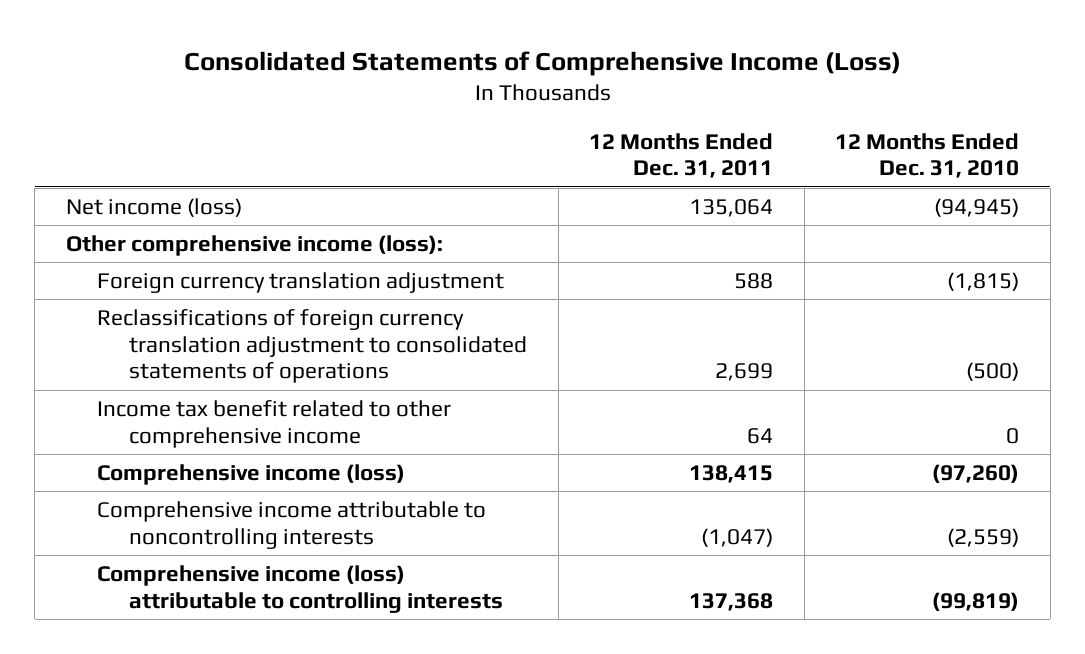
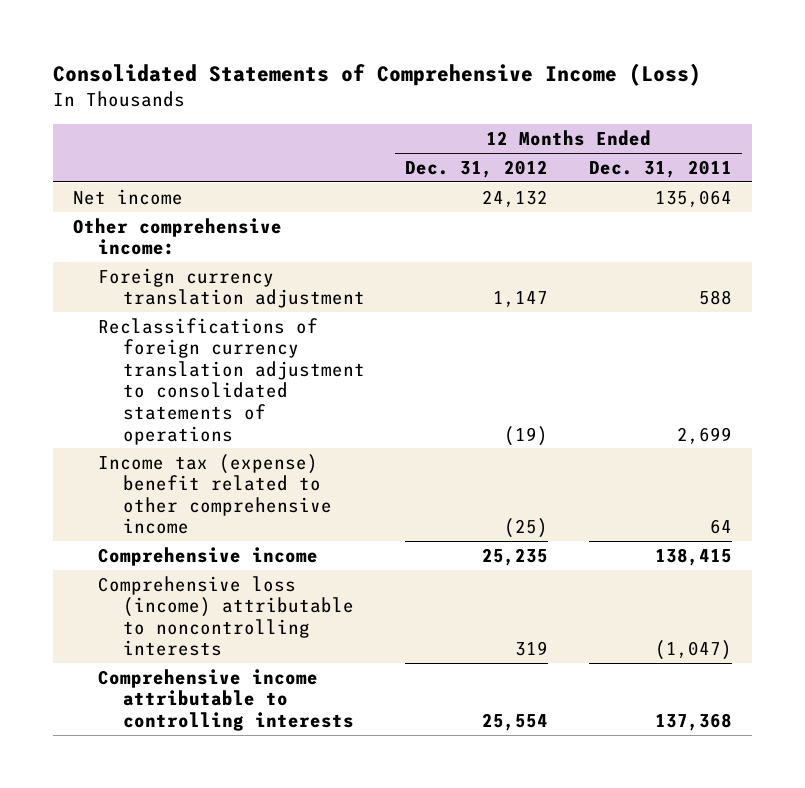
- | 12 Months Ended Dec. 31, 2011 | 12 Months Ended Dec. 31, 2010
+ | 12 Months Ended Dec. 31, 2012 | 12 Months Ended Dec. 31, 2011
- Net income (loss) | 135,064 | (94,945)
- Other comprehensive income (loss):
+ Net income | 24,132 | 135,064
+ Other comprehensive income:
- Income tax benefit related to other comprehensive income | 64 | 0
- Comprehensive income (loss) | 138,415 | (97,260)
- Comprehensive income attributable to noncontrolling interests | (1,047) | (2,559)
- Comprehensive income (loss) attributable to controlling interests | 137,368 | (99,819)
+ Income tax (expense) benefit related to other comprehensive income | (25) | 64
+ Comprehensive income | 25,235 | 138,415
+ Comprehensive loss (income) attributable to noncontrolling interests | 319 | (1,047)
+ Comprehensive income attributable to controlling interests | 25,554 | 137,368

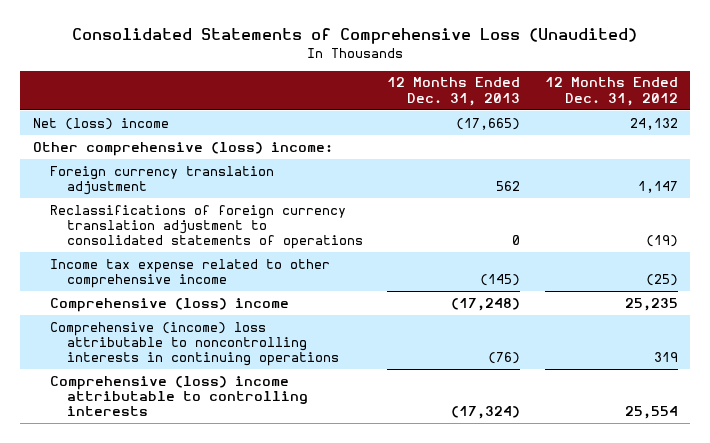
- Consolidated Statements of Comprehensive Income (Loss)
+ Consolidated Statements of Comprehensive Loss (Unaudited)
- | 12 Months Ended Dec. 31, 2012 | 12 Months Ended Dec. 31, 2011
+ | 12 Months Ended Dec. 31, 2013 | 12 Months Ended Dec. 31, 2012
- Net income | 24,132 | 135,064
- Other comprehensive income:
+ Net (loss) income | (17,665) | 24,132
+ Other comprehensive (loss) income:
- Income tax (expense) benefit related to other comprehensive income | (25) | 64
- Comprehensive income | 25,235 | 138,415
- Comprehensive loss (income) attributable to noncontrolling interests | 319 | (1,047)
- Comprehensive income attributable to controlling interests | 25,554 | 137,368
+ Income tax expense related to other comprehensive income | (145) | (25)
+ Comprehensive (loss) income | (17,248) | 25,235
+ Comprehensive (income) loss attributable to noncontrolling interests in continuing operations | (76) | 319
+ Comprehensive (loss) income attributable to controlling interests | (17,324) | 25,554

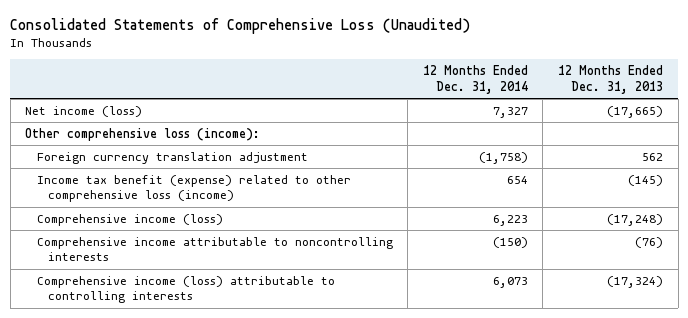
- | 12 Months Ended Dec. 31, 2013 | 12 Months Ended Dec. 31, 2012
+ | 12 Months Ended Dec. 31, 2014 | 12 Months Ended Dec. 31, 2013
- Net (loss) income | (17,665) | 24,132
- Other comprehensive (loss) income:
+ Net income (loss) | 7,327 | (17,665)
+ Other comprehensive loss (income):
- Reclassifications of foreign currency translation adjustment to consolidated statements of operations | 0 | (19)
- Income tax expense related to other comprehensive income | (145) | (25)
- Comprehensive (loss) income | (17,248) | 25,235
- Comprehensive (income) loss attributable to noncontrolling interests in continuing operations | (76) | 319
- Comprehensive (loss) income attributable to controlling interests | (17,324) | 25,554
+ Income tax benefit (expense) related to other comprehensive loss (income) | 654 | (145)
+ Comprehensive income (loss) | 6,223 | (17,248)
+ Comprehensive income attributable to noncontrolling interests | (150) | (76)
+ Comprehensive income (loss) attributable to controlling interests | 6,073 | (17,324)

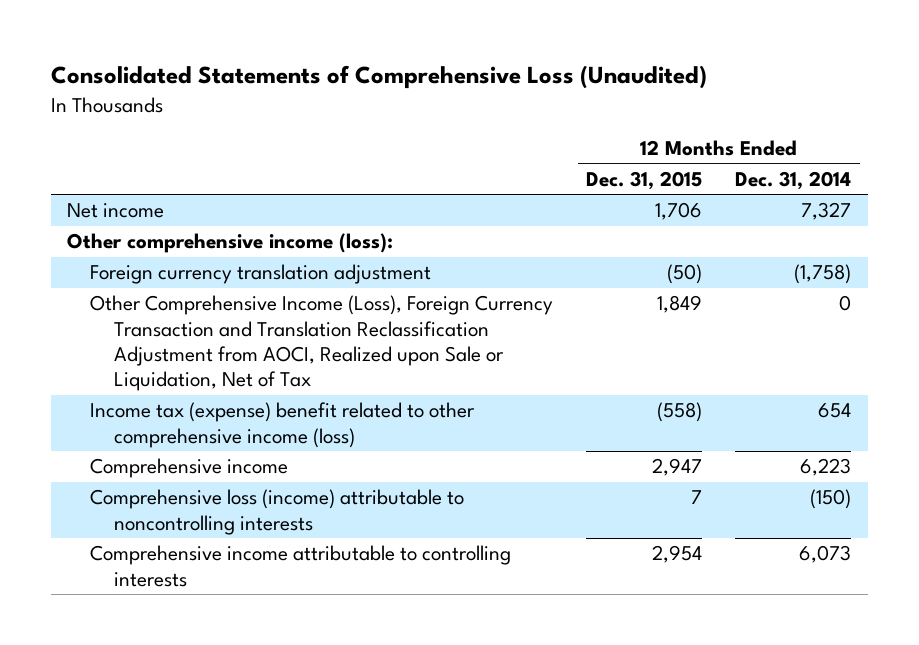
- | 12 Months Ended Dec. 31, 2014 | 12 Months Ended Dec. 31, 2013
+ | 12 Months Ended Dec. 31, 2015 | 12 Months Ended Dec. 31, 2014
- Net income (loss) | 7,327 | (17,665)
- Other comprehensive loss (income):
+ Net income | 1,706 | 7,327
+ Other comprehensive income (loss):
- Income tax benefit (expense) related to other comprehensive loss (income) | 654 | (145)
- Comprehensive income (loss) | 6,223 | (17,248)
- Comprehensive income attributable to noncontrolling interests | (150) | (76)
- Comprehensive income (loss) attributable to controlling interests | 6,073 | (17,324)
+ Other Comprehensive Income (Loss), Foreign Currency Transaction and Translation Reclassification Adjustment from AOCI, Realized upon Sale or Liquidation, Net of Tax | 1,849 | 0
+ Income tax (expense) benefit related to other comprehensive income (loss) | (558) | 654
+ Comprehensive income | 2,947 | 6,223
+ Comprehensive loss (income) attributable to noncontrolling interests | 7 | (150)
+ Comprehensive income attributable to controlling interests | 2,954 | 6,073

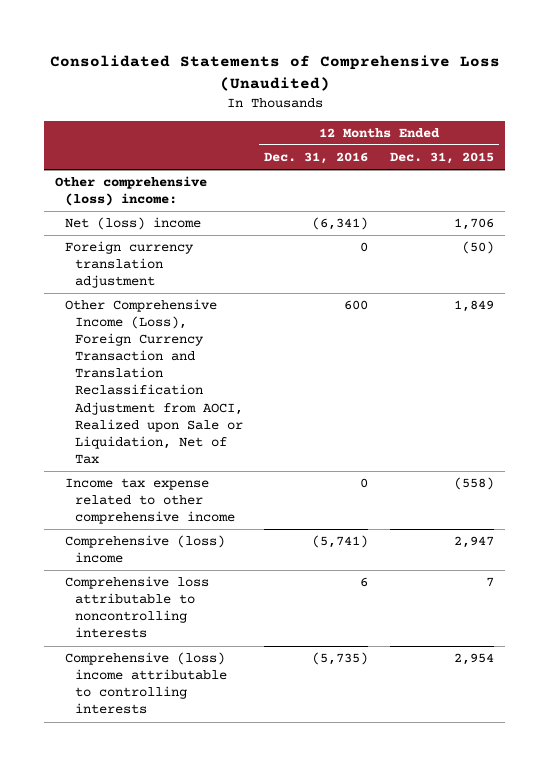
- | 12 Months Ended Dec. 31, 2015 | 12 Months Ended Dec. 31, 2014
+ | 12 Months Ended Dec. 31, 2016 | 12 Months Ended Dec. 31, 2015
- Net income | 1,706 | 7,327
- Other comprehensive income (loss):
+ Other comprehensive (loss) income:
+ Net (loss) income | (6,341) | 1,706
- Income tax (expense) benefit related to other comprehensive income (loss) | (558) | 654
- Comprehensive income | 2,947 | 6,223
- Comprehensive loss (income) attributable to noncontrolling interests | 7 | (150)
- Comprehensive income attributable to controlling interests | 2,954 | 6,073
+ Income tax expense related to other comprehensive income | 0 | (558)
+ Comprehensive (loss) income | (5,741) | 2,947
+ Comprehensive loss attributable to noncontrolling interests | 6 | 7
+ Comprehensive (loss) income attributable to controlling interests | (5,735) | 2,954

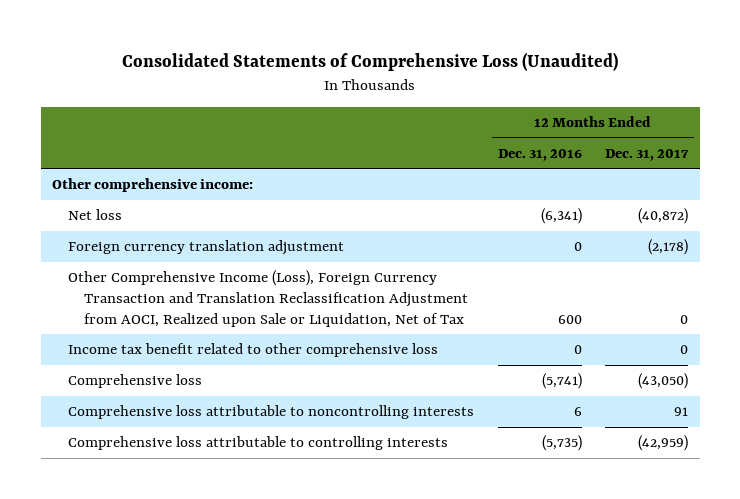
- | 12 Months Ended Dec. 31, 2016 | 12 Months Ended Dec. 31, 2015
+ | 12 Months Ended Dec. 31, 2016 | 12 Months Ended Dec. 31, 2017
- Other comprehensive (loss) income:
- Net (loss) income | (6,341) | 1,706
+ Other comprehensive income:
+ Net loss | (6,341) | (40,872)
- Income tax expense related to other comprehensive income | 0 | (558)
- Comprehensive (loss) income | (5,741) | 2,947
+ Income tax benefit related to other comprehensive loss | 0 | 0
+ Comprehensive loss | (5,741) | (43,050)
- Comprehensive (loss) income attributable to controlling interests | (5,735) | 2,954
+ Comprehensive loss attributable to controlling interests | (5,735) | (42,959)

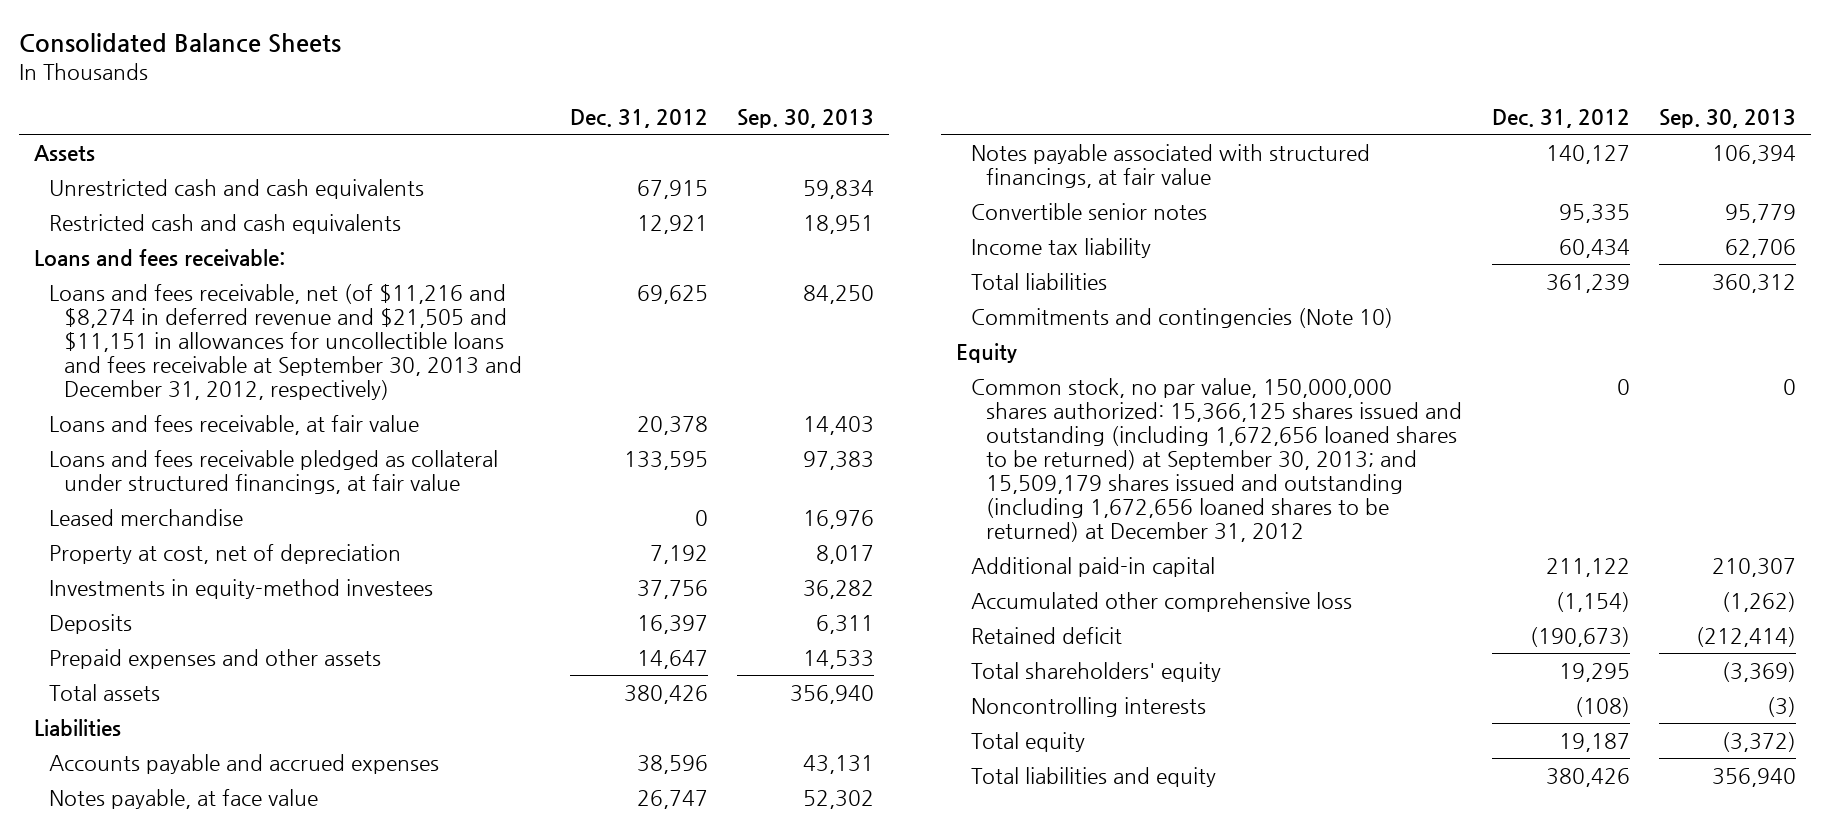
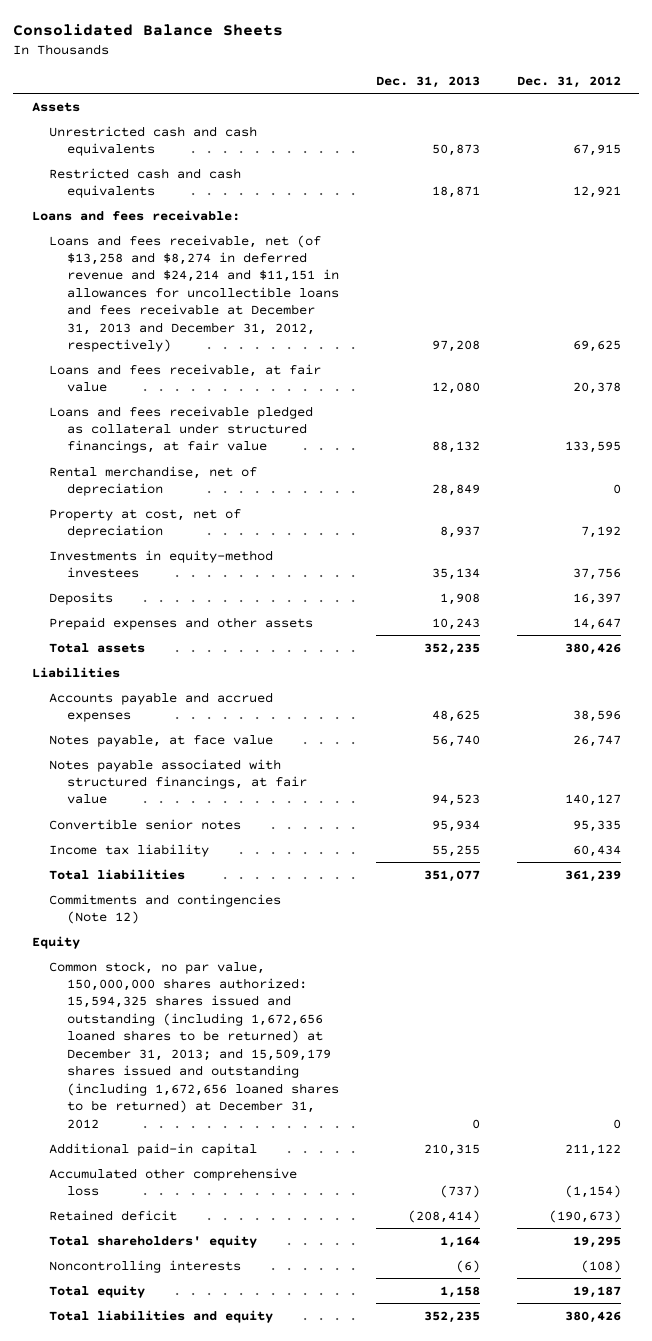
- | Dec. 31, 2012 | Sep. 30, 2013
+ | Dec. 31, 2013 | Dec. 31, 2012
- Loans and fees receivable, net (of $11,216 and $8,274 in deferred revenue and $21,505 and $11,151 in allowances for uncollectible loans and fees receivable at September 30, 2013 and December 31, 2012, respectively) | 69,625 | 84,250
+ Loans and fees receivable, net (of $13,258 and $8,274 in deferred revenue and $24,214 and $11,151 in allowances for uncollectible loans and fees receivable at December 31, 2013 and December 31, 2012, respectively) | 97,208 | 69,625
- Leased merchandise | 0 | 16,976
+ Rental merchandise, net of depreciation | 28,849 | 0
- Commitments and contingencies (Note 10)
+ Commitments and contingencies (Note 12)
- Common stock, no par value, 150,000,000 shares authorized: 15,366,125 shares issued and outstanding (including 1,672,656 loaned shares to be returned) at September 30, 2013; and 15,509,179 shares issued and outstanding (including 1,672,656 loaned shares to be returned) at December 31, 2012 | 0 | 0
+ Common stock, no par value, 150,000,000 shares authorized: 15,594,325 shares issued and outstanding (including 1,672,656 loaned shares to be returned) at December 31, 2013; and 15,509,179 shares issued and outstanding (including 1,672,656 loaned shares to be returned) at December 31, 2012 | 0 | 0

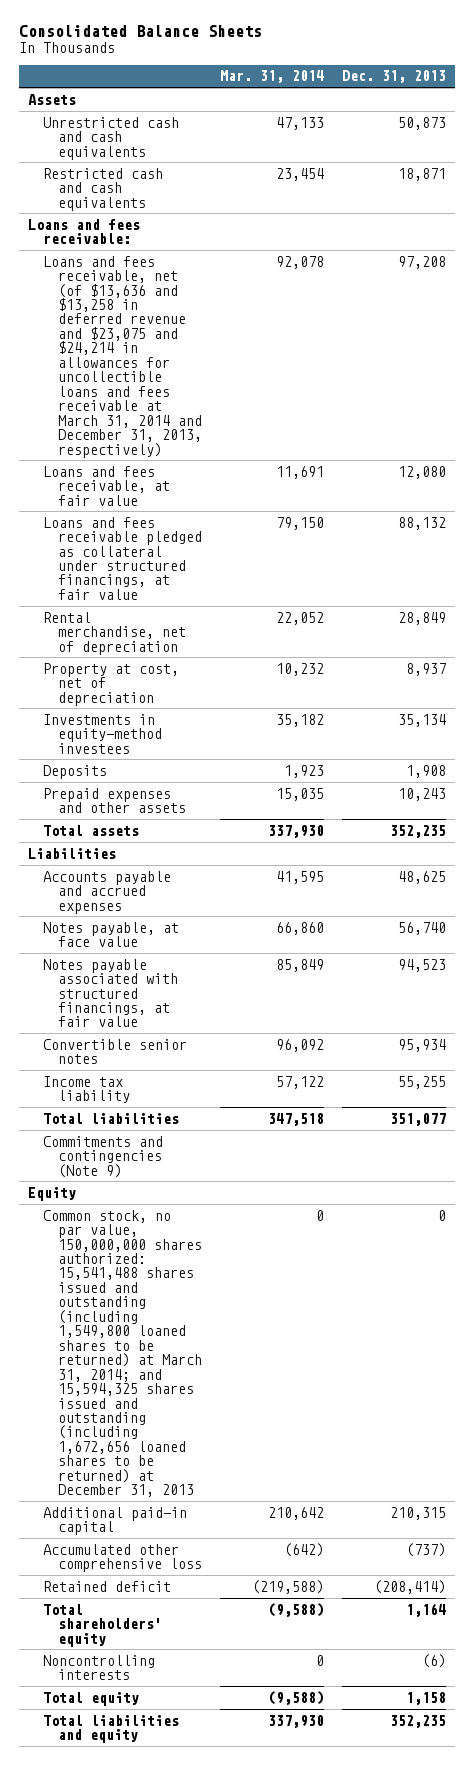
- | Dec. 31, 2013 | Dec. 31, 2012
+ | Mar. 31, 2014 | Dec. 31, 2013
- Loans and fees receivable, net (of $13,258 and $8,274 in deferred revenue and $24,214 and $11,151 in allowances for uncollectible loans and fees receivable at December 31, 2013 and December 31, 2012, respectively) | 97,208 | 69,625
+ Loans and fees receivable, net (of $13,636 and $13,258 in deferred revenue and $23,075 and $24,214 in allowances for uncollectible loans and fees receivable at March 31, 2014 and December 31, 2013, respectively) | 92,078 | 97,208
- Commitments and contingencies (Note 12)
+ Commitments and contingencies (Note 9)
- Common stock, no par value, 150,000,000 shares authorized: 15,594,325 shares issued and outstanding (including 1,672,656 loaned shares to be returned) at December 31, 2013; and 15,509,179 shares issued and outstanding (including 1,672,656 loaned shares to be returned) at December 31, 2012 | 0 | 0
+ Common stock, no par value, 150,000,000 shares authorized: 15,541,488 shares issued and outstanding (including 1,549,800 loaned shares to be returned) at March 31, 2014; and 15,594,325 shares issued and outstanding (including 1,672,656 loaned shares to be returned) at December 31, 2013 | 0 | 0

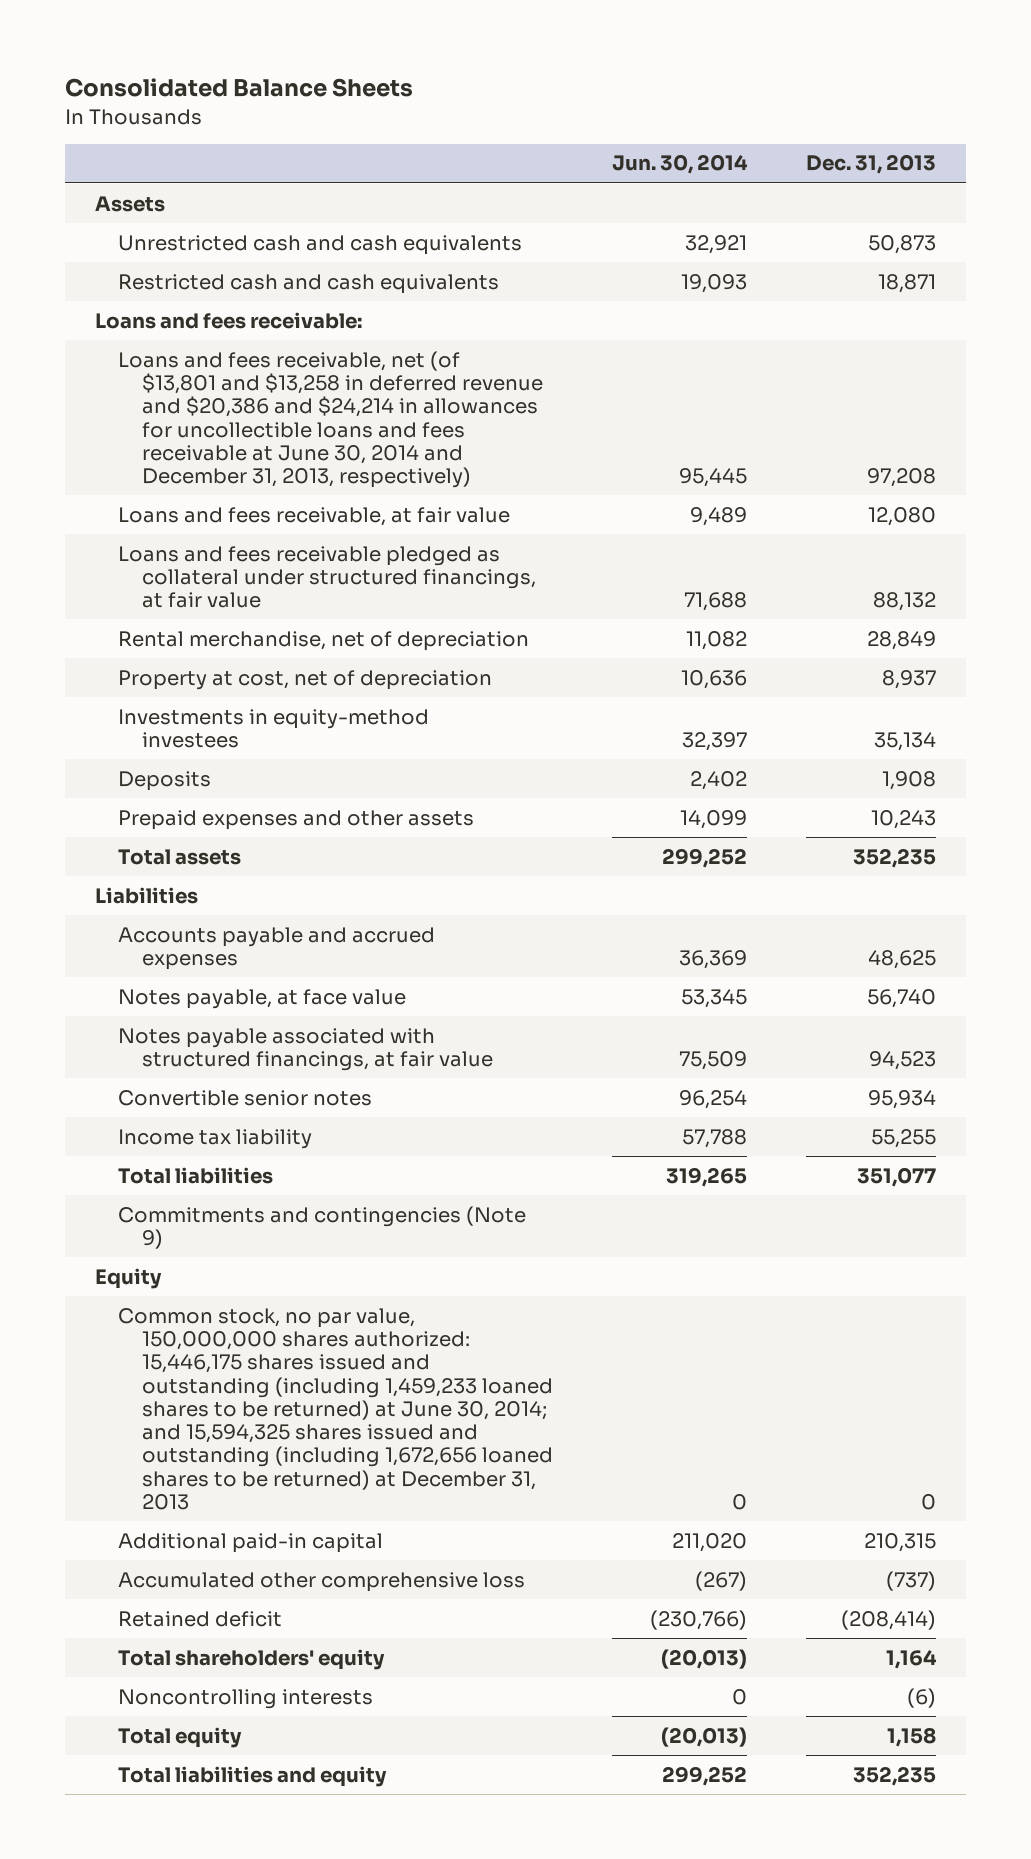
- | Mar. 31, 2014 | Dec. 31, 2013
+ | Jun. 30, 2014 | Dec. 31, 2013
- Loans and fees receivable, net (of $13,636 and $13,258 in deferred revenue and $23,075 and $24,214 in allowances for uncollectible loans and fees receivable at March 31, 2014 and December 31, 2013, respectively) | 92,078 | 97,208
+ Loans and fees receivable, net (of $13,801 and $13,258 in deferred revenue and $20,386 and $24,214 in allowances for uncollectible loans and fees receivable at June 30, 2014 and December 31, 2013, respectively) | 95,445 | 97,208
- Common stock, no par value, 150,000,000 shares authorized: 15,541,488 shares issued and outstanding (including 1,549,800 loaned shares to be returned) at March 31, 2014; and 15,594,325 shares issued and outstanding (including 1,672,656 loaned shares to be returned) at December 31, 2013 | 0 | 0
+ Common stock, no par value, 150,000,000 shares authorized: 15,446,175 shares issued and outstanding (including 1,459,233 loaned shares to be returned) at June 30, 2014; and 15,594,325 shares issued and outstanding (including 1,672,656 loaned shares to be returned) at December 31, 2013 | 0 | 0

